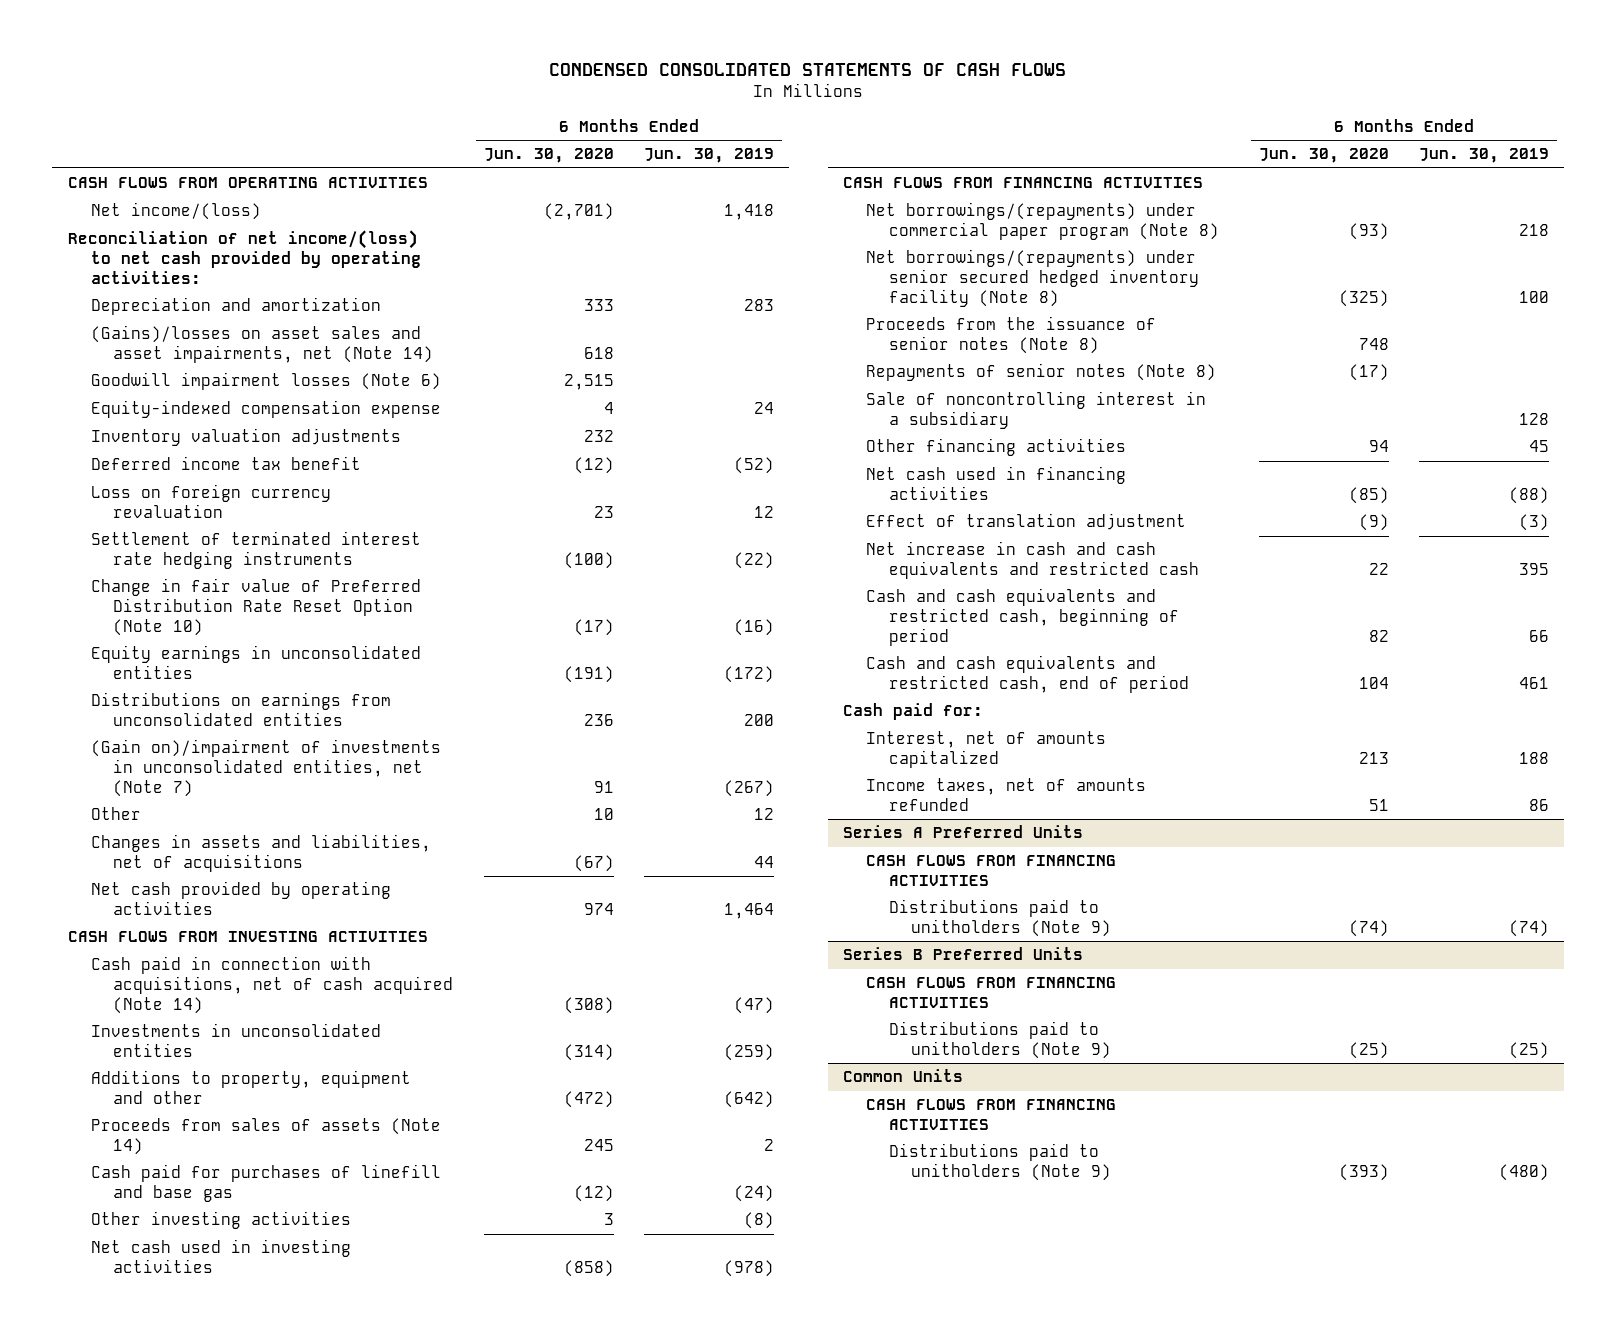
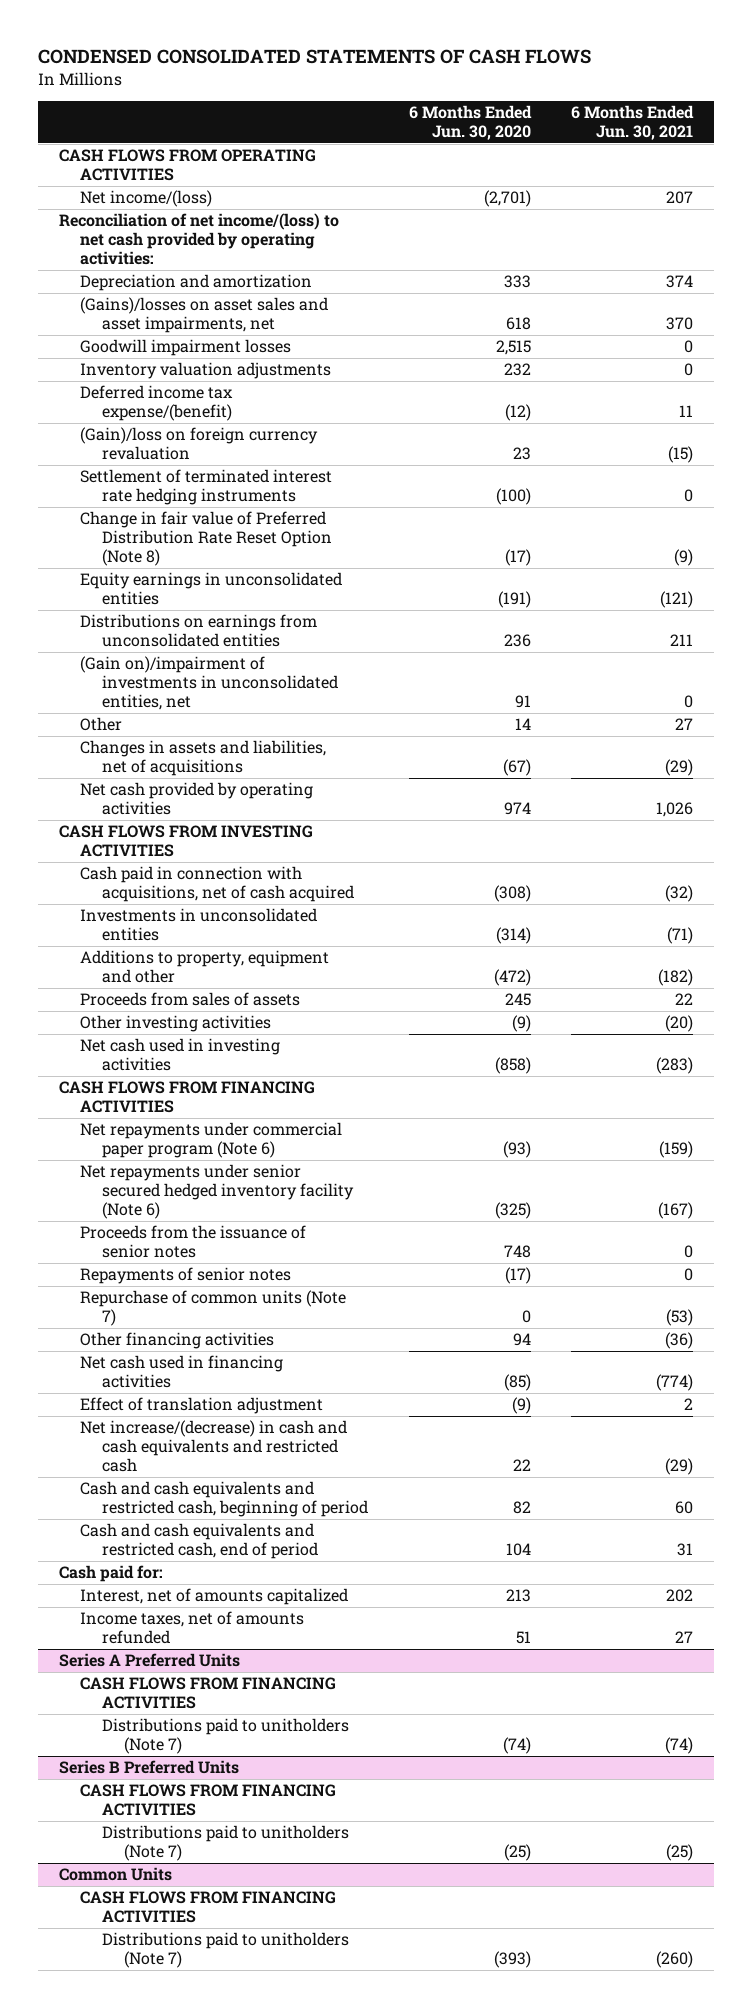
- | 6 Months Ended Jun. 30, 2020 | 6 Months Ended Jun. 30, 2019
+ | 6 Months Ended Jun. 30, 2020 | 6 Months Ended Jun. 30, 2021
- (Gains)/losses on asset sales and asset impairments, net (Note 14) | 618 |
- Goodwill impairment losses (Note 6) | 2,515 |
- Equity-indexed compensation expense | 4 | 24
+ (Gains)/losses on asset sales and asset impairments, net | 618 | 370
+ Goodwill impairment losses | 2,515 | 0
- Deferred income tax benefit | (12) | (52)
- Loss on foreign currency revaluation | 23 | 12
+ Deferred income tax expense/(benefit) | (12) | 11
+ (Gain)/loss on foreign currency revaluation | 23 | (15)
- Change in fair value of Preferred Distribution Rate Reset Option (Note 10) | (17) | (16)
+ Change in fair value of Preferred Distribution Rate Reset Option (Note 8) | (17) | (9)
- (Gain on)/impairment of investments in unconsolidated entities, net (Note 7) | 91 | (267)
- Other | 10 | 12
+ (Gain on)/impairment of investments in unconsolidated entities, net | 91 | 0
+ Other | 14 | 27
- Cash paid in connection with acquisitions, net of cash acquired (Note 14) | (308) | (47)
+ Cash paid in connection with acquisitions, net of cash acquired | (308) | (32)
- Proceeds from sales of assets (Note 14) | 245 | 2
- Cash paid for purchases of linefill and base gas | (12) | (24)
- Other investing activities | 3 | (8)
+ Proceeds from sales of assets | 245 | 22
+ Other investing activities | (9) | (20)
- Net borrowings/(repayments) under commercial paper program (Note 8) | (93) | 218
- Net borrowings/(repayments) under senior secured hedged inventory facility (Note 8) | (325) | 100
- Proceeds from the issuance of senior notes (Note 8) | 748 |
- Repayments of senior notes (Note 8) | (17) |
- Sale of noncontrolling interest in a subsidiary | | 128
+ Net repayments under commercial paper program (Note 6) | (93) | (159)
+ Net repayments under senior secured hedged inventory facility (Note 6) | (325) | (167)
+ Proceeds from the issuance of senior notes | 748 | 0
+ Repayments of senior notes | (17) | 0
+ Repurchase of common units (Note 7) | 0 | (53)
- Net increase in cash and cash equivalents and restricted cash | 22 | 395
+ Net increase/(decrease) in cash and cash equivalents and restricted cash | 22 | (29)
@ Series A Preferred Units
- Distributions paid to unitholders (Note 9) | (74) | (74)
+ Distributions paid to unitholders (Note 7) | (74) | (74)
@ Series B Preferred Units
- Distributions paid to unitholders (Note 9) | (25) | (25)
+ Distributions paid to unitholders (Note 7) | (25) | (25)
@ Common Units
- Distributions paid to unitholders (Note 9) | (393) | (480)
+ Distributions paid to unitholders (Note 7) | (393) | (260)

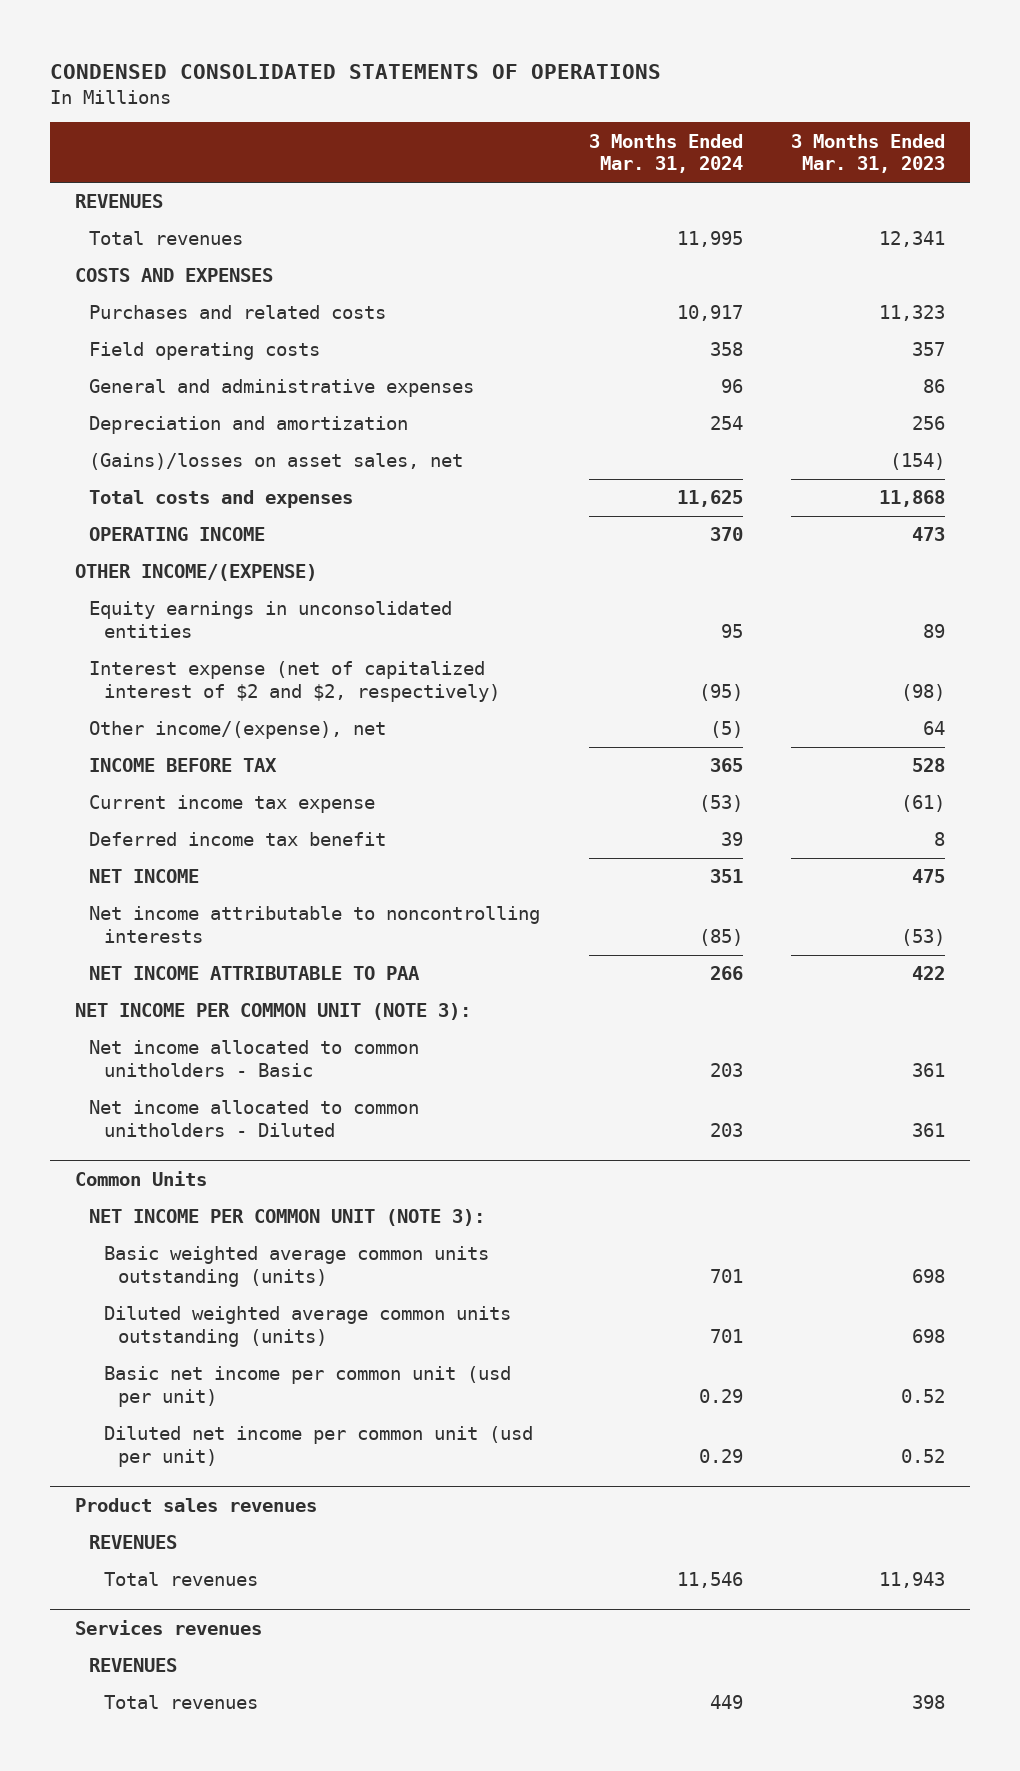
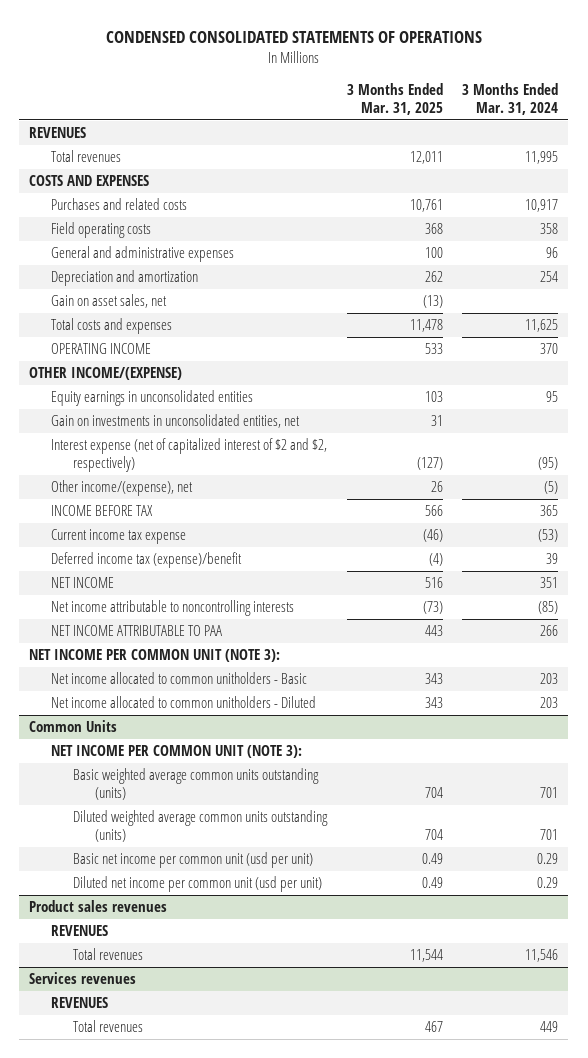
- | 3 Months Ended Mar. 31, 2024 | 3 Months Ended Mar. 31, 2023
+ | 3 Months Ended Mar. 31, 2025 | 3 Months Ended Mar. 31, 2024
- (Gains)/losses on asset sales, net | | (154)
+ Gain on asset sales, net | (13) |
+ Gain on investments in unconsolidated entities, net | 31 |
- Deferred income tax benefit | 39 | 8
+ Deferred income tax (expense)/benefit | (4) | 39

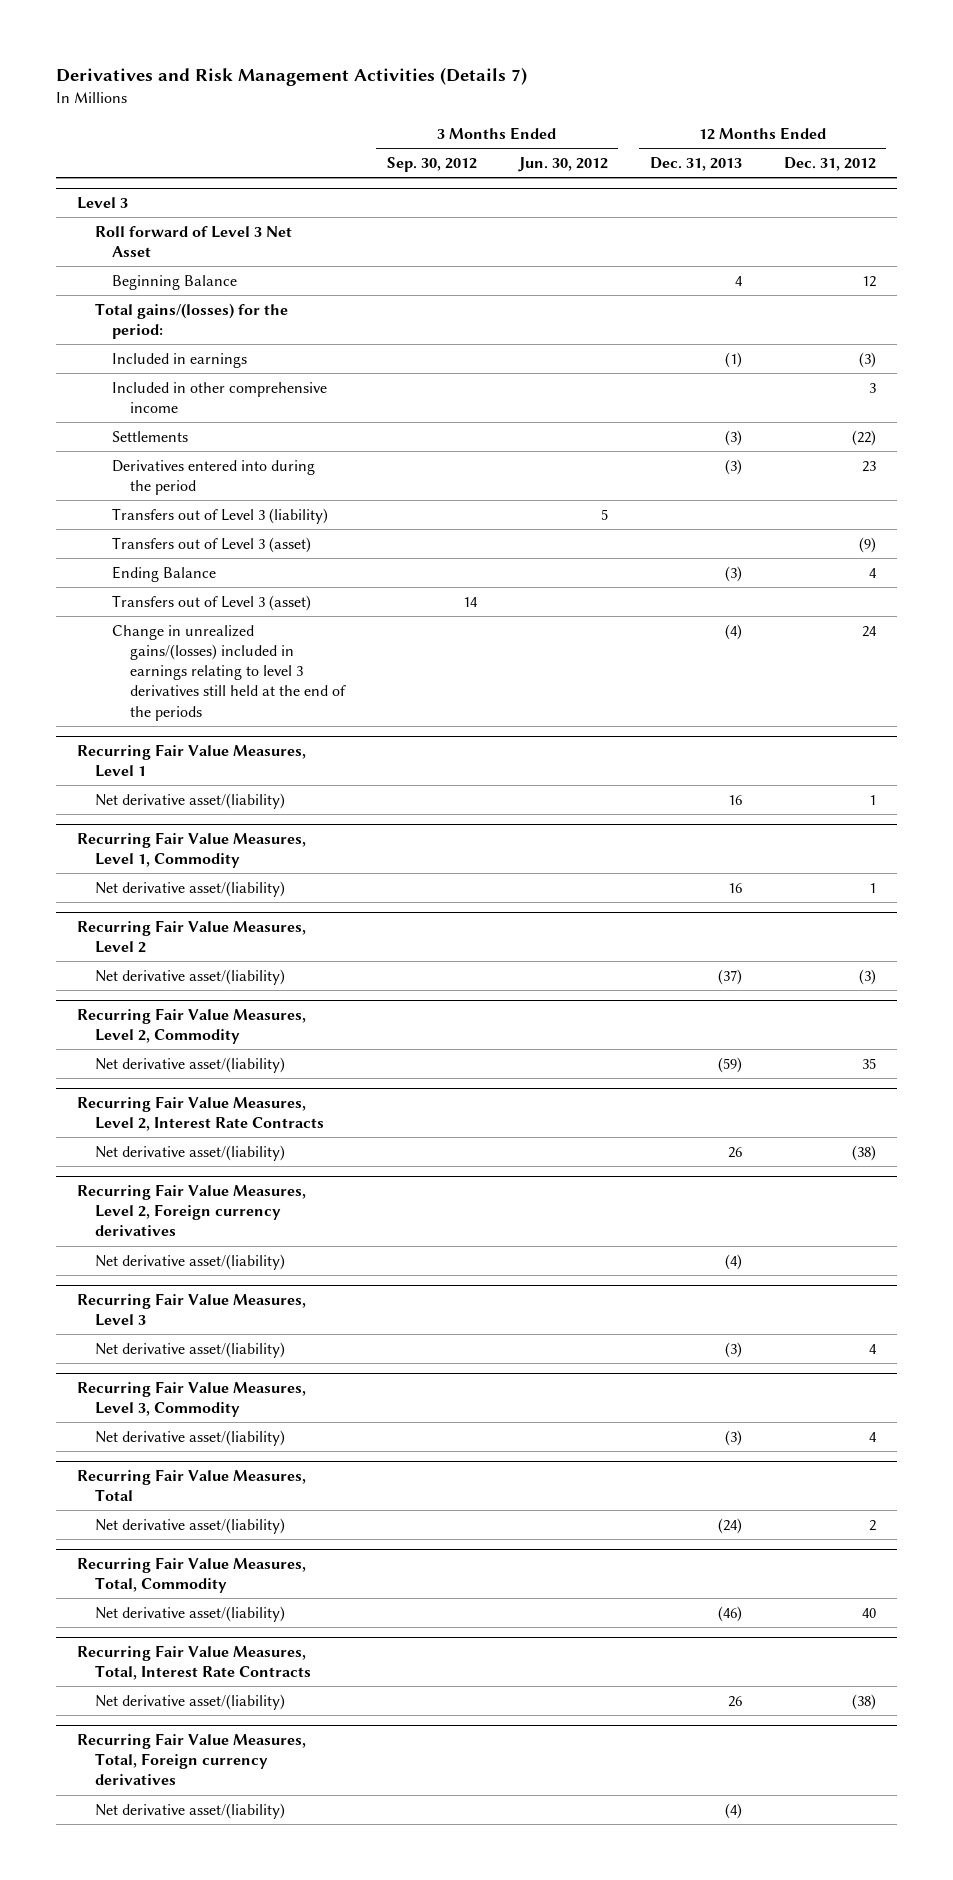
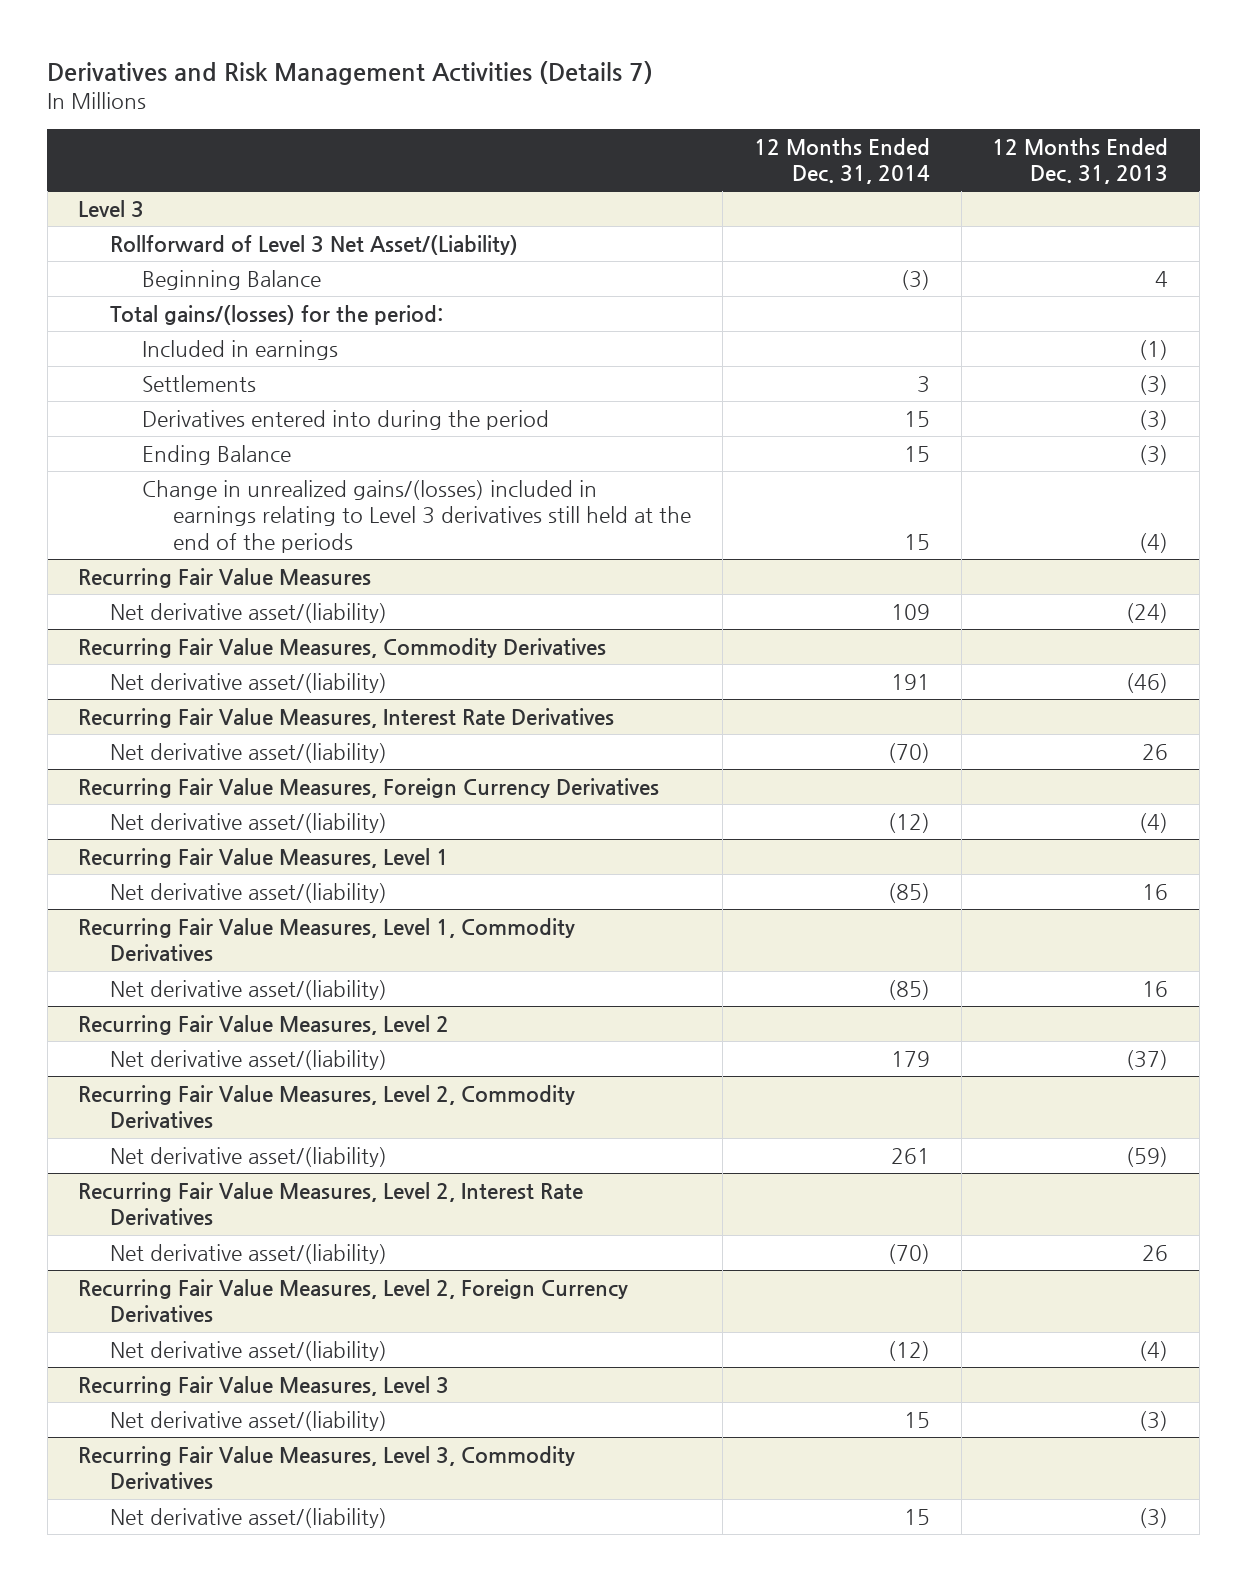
- | 3 Months Ended Sep. 30, 2012 | 3 Months Ended Jun. 30, 2012 | 12 Months Ended Dec. 31, 2013 | 12 Months Ended Dec. 31, 2012
+ | 12 Months Ended Dec. 31, 2014 | 12 Months Ended Dec. 31, 2013
@ Level 3
- Roll forward of Level 3 Net Asset
+ Rollforward of Level 3 Net Asset/(Liability)
- Included in other comprehensive income | | | | 3
- Transfers out of Level 3 (liability) | | 5 | |
- Transfers out of Level 3 (asset) | | | | (9)
- Transfers out of Level 3 (asset) | 14 | | |
- Change in unrealized gains/(losses) included in earnings relating to level 3 derivatives still held at the end of the periods | | | (4) | 24
+ Change in unrealized gains/(losses) included in earnings relating to Level 3 derivatives still held at the end of the periods | 15 | (4)
+ Recurring Fair Value Measures
+ Net derivative asset/(liability) | 109 | (24)
+ Recurring Fair Value Measures, Commodity Derivatives
+ Net derivative asset/(liability) | 191 | (46)
+ Recurring Fair Value Measures, Interest Rate Derivatives
+ Net derivative asset/(liability) | (70) | 26
+ Recurring Fair Value Measures, Foreign Currency Derivatives
+ Net derivative asset/(liability) | (12) | (4)
- Recurring Fair Value Measures, Level 1, Commodity
+ Recurring Fair Value Measures, Level 1, Commodity Derivatives
- Recurring Fair Value Measures, Level 2, Commodity
+ Recurring Fair Value Measures, Level 2, Commodity Derivatives
- Recurring Fair Value Measures, Level 2, Interest Rate Contracts
+ Recurring Fair Value Measures, Level 2, Interest Rate Derivatives
- Recurring Fair Value Measures, Level 2, Foreign currency derivatives
+ Recurring Fair Value Measures, Level 2, Foreign Currency Derivatives
- Recurring Fair Value Measures, Level 3, Commodity
+ Recurring Fair Value Measures, Level 3, Commodity Derivatives
- Recurring Fair Value Measures, Total
- Net derivative asset/(liability) | | | (24) | 2
- Recurring Fair Value Measures, Total, Commodity
- Net derivative asset/(liability) | | | (46) | 40
- Recurring Fair Value Measures, Total, Interest Rate Contracts
- Net derivative asset/(liability) | | | 26 | (38)
- Recurring Fair Value Measures, Total, Foreign currency derivatives
- Net derivative asset/(liability) | | | (4) |

